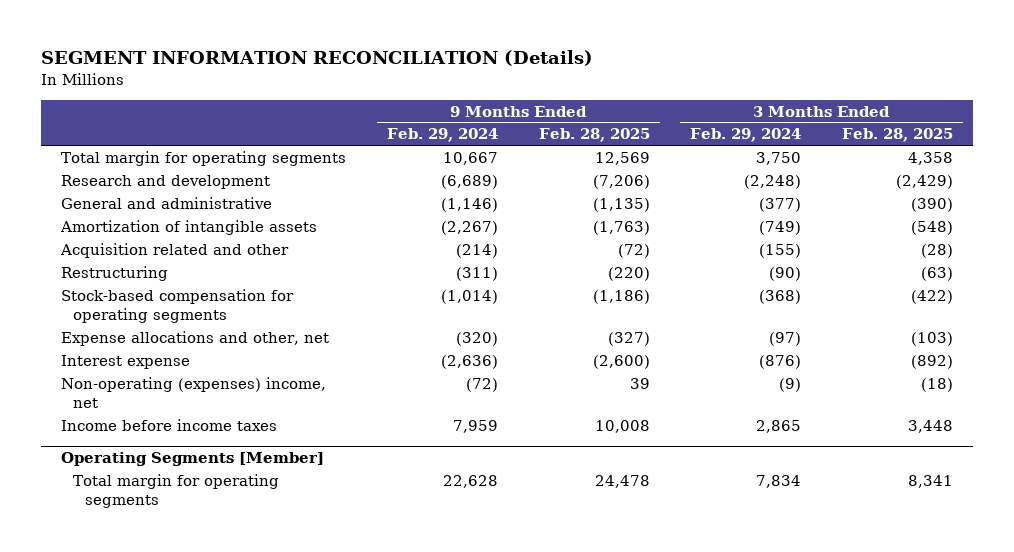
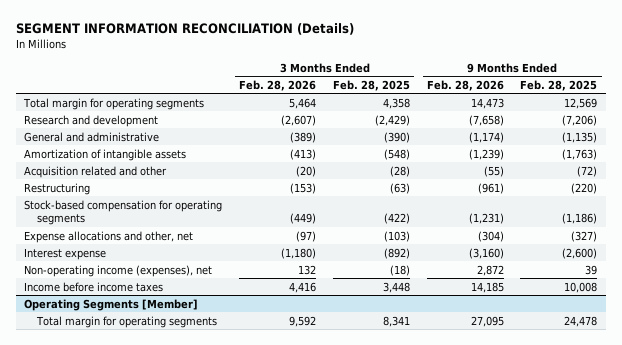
- | 9 Months Ended Feb. 29, 2024 | 9 Months Ended Feb. 28, 2025 | 3 Months Ended Feb. 29, 2024 | 3 Months Ended Feb. 28, 2025
+ | 3 Months Ended Feb. 28, 2026 | 3 Months Ended Feb. 28, 2025 | 9 Months Ended Feb. 28, 2026 | 9 Months Ended Feb. 28, 2025
- Non-operating (expenses) income, net | (72) | 39 | (9) | (18)
+ Non-operating income (expenses), net | 132 | (18) | 2,872 | 39

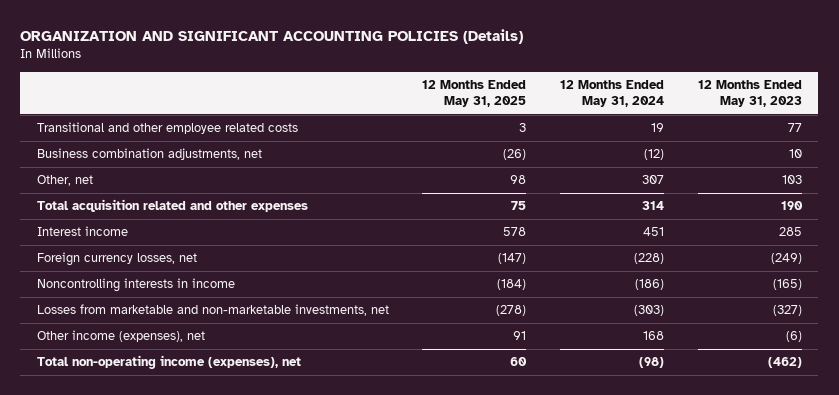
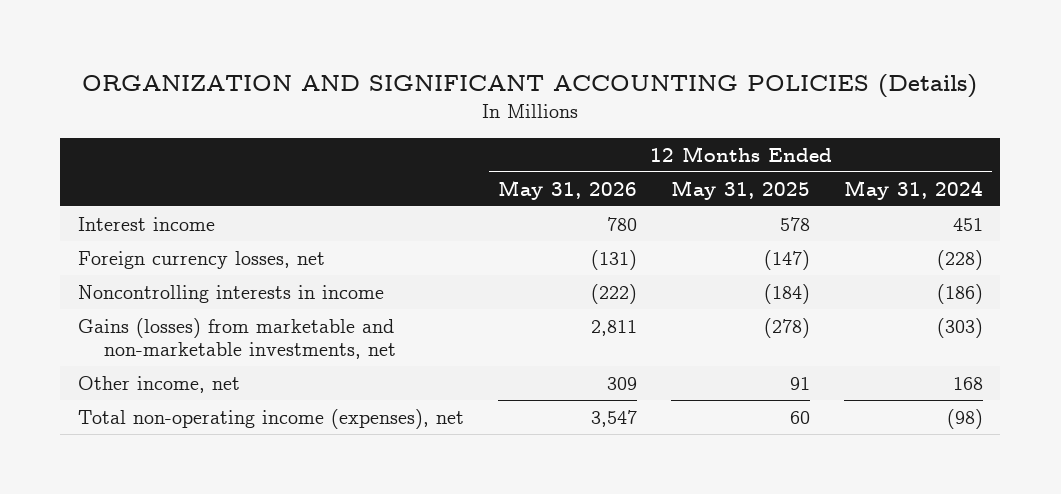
- | 12 Months Ended May 31, 2025 | 12 Months Ended May 31, 2024 | 12 Months Ended May 31, 2023
+ | 12 Months Ended May 31, 2026 | 12 Months Ended May 31, 2025 | 12 Months Ended May 31, 2024
- Transitional and other employee related costs | 3 | 19 | 77
- Business combination adjustments, net | (26) | (12) | 10
- Other, net | 98 | 307 | 103
- Total acquisition related and other expenses | 75 | 314 | 190
- Losses from marketable and non-marketable investments, net | (278) | (303) | (327)
- Other income (expenses), net | 91 | 168 | (6)
+ Gains (losses) from marketable and non-marketable investments, net | 2,811 | (278) | (303)
+ Other income, net | 309 | 91 | 168

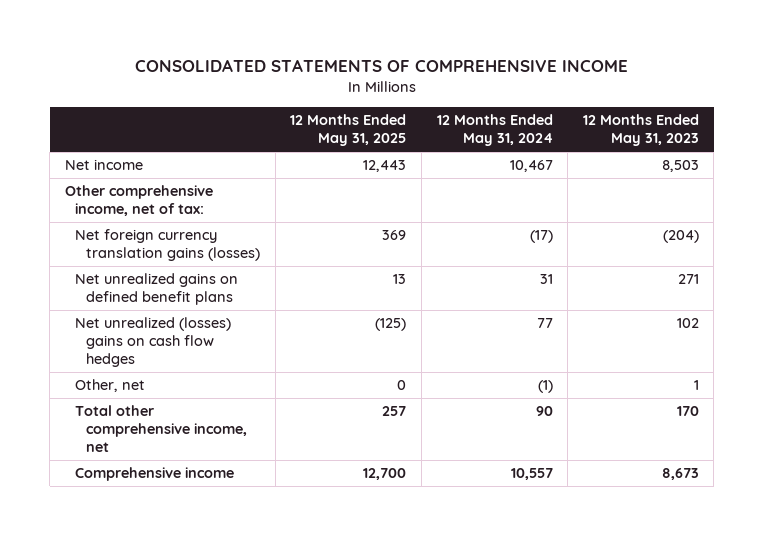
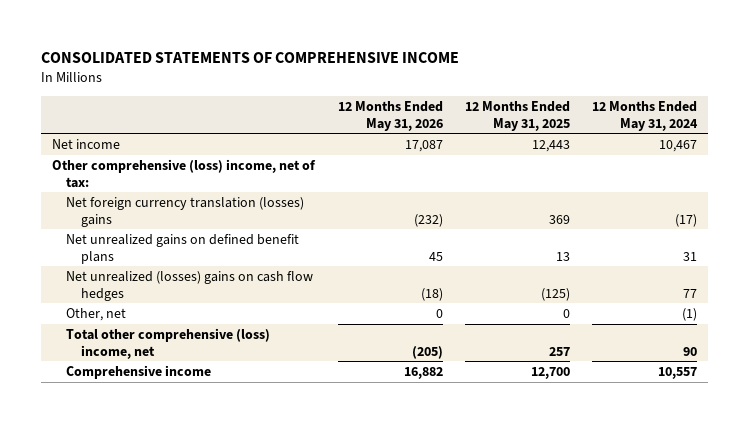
- | 12 Months Ended May 31, 2025 | 12 Months Ended May 31, 2024 | 12 Months Ended May 31, 2023
+ | 12 Months Ended May 31, 2026 | 12 Months Ended May 31, 2025 | 12 Months Ended May 31, 2024
- Other comprehensive income, net of tax:
- Net foreign currency translation gains (losses) | 369 | (17) | (204)
+ Other comprehensive (loss) income, net of tax:
+ Net foreign currency translation (losses) gains | (232) | 369 | (17)
- Total other comprehensive income, net | 257 | 90 | 170
+ Total other comprehensive (loss) income, net | (205) | 257 | 90

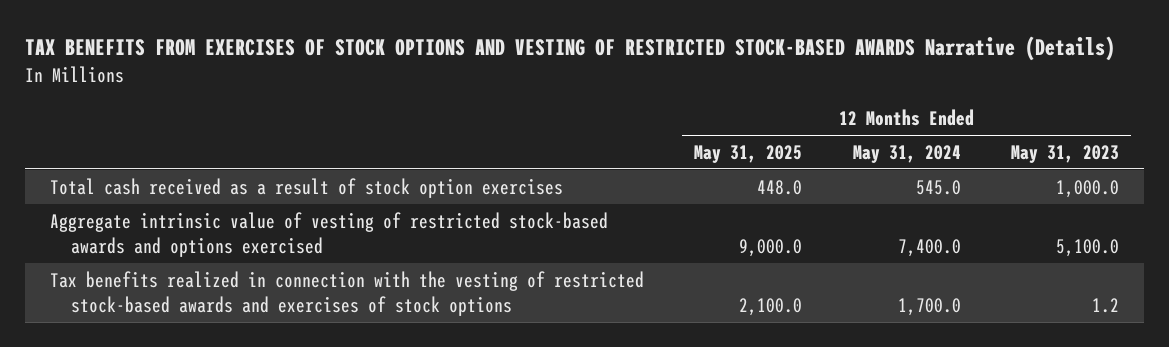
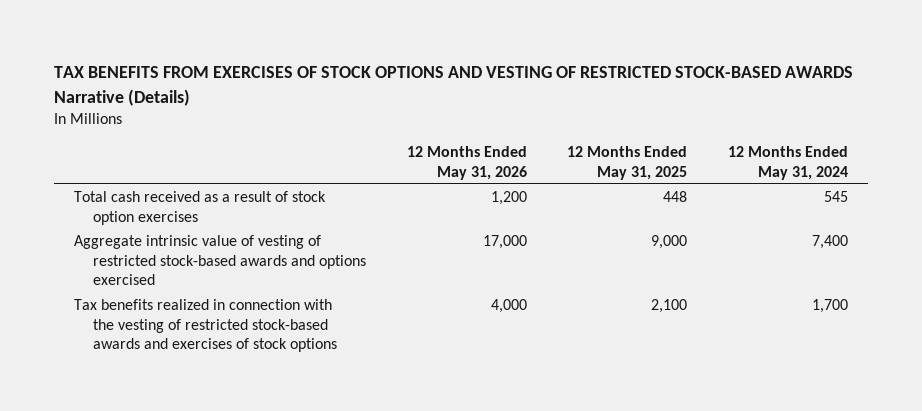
- | 12 Months Ended May 31, 2025 | 12 Months Ended May 31, 2024 | 12 Months Ended May 31, 2023
+ | 12 Months Ended May 31, 2026 | 12 Months Ended May 31, 2025 | 12 Months Ended May 31, 2024
- Total cash received as a result of stock option exercises | 448.0 | 545.0 | 1,000.0
- Aggregate intrinsic value of vesting of restricted stock-based awards and options exercised | 9,000.0 | 7,400.0 | 5,100.0
- Tax benefits realized in connection with the vesting of restricted stock-based awards and exercises of stock options | 2,100.0 | 1,700.0 | 1.2
+ Total cash received as a result of stock option exercises | 1,200 | 448 | 545
+ Aggregate intrinsic value of vesting of restricted stock-based awards and options exercised | 17,000 | 9,000 | 7,400
+ Tax benefits realized in connection with the vesting of restricted stock-based awards and exercises of stock options | 4,000 | 2,100 | 1,700

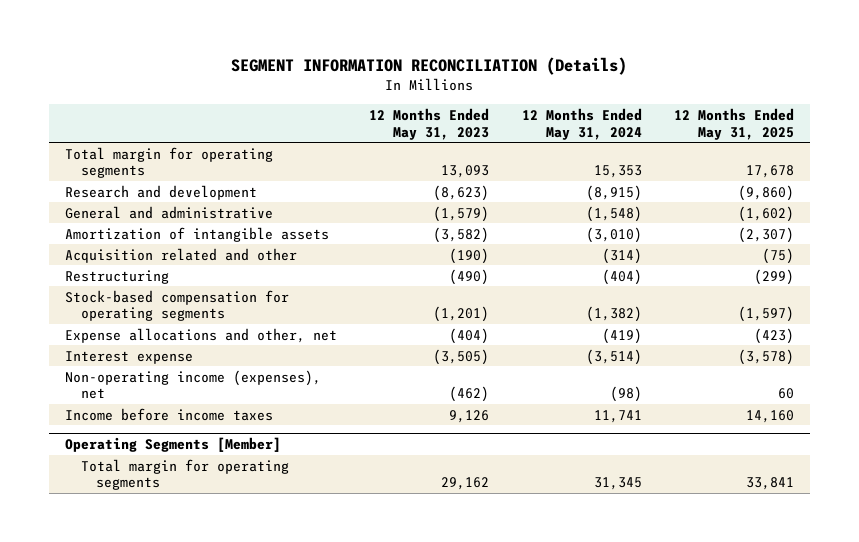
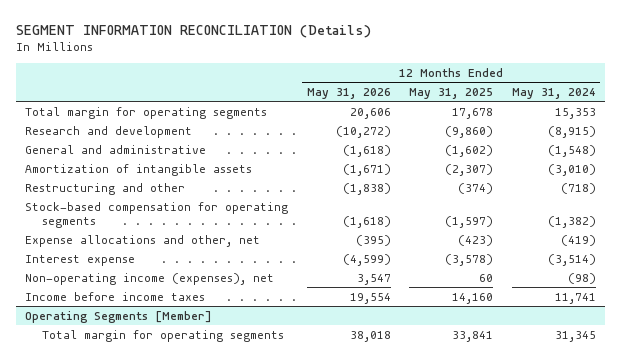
- | 12 Months Ended May 31, 2023 | 12 Months Ended May 31, 2024 | 12 Months Ended May 31, 2025
+ | 12 Months Ended May 31, 2026 | 12 Months Ended May 31, 2025 | 12 Months Ended May 31, 2024
- Acquisition related and other | (190) | (314) | (75)
- Restructuring | (490) | (404) | (299)
+ Restructuring and other | (1,838) | (374) | (718)

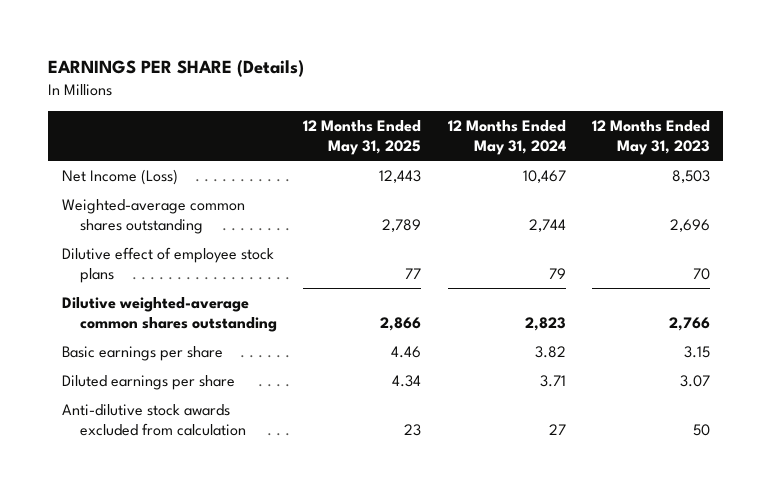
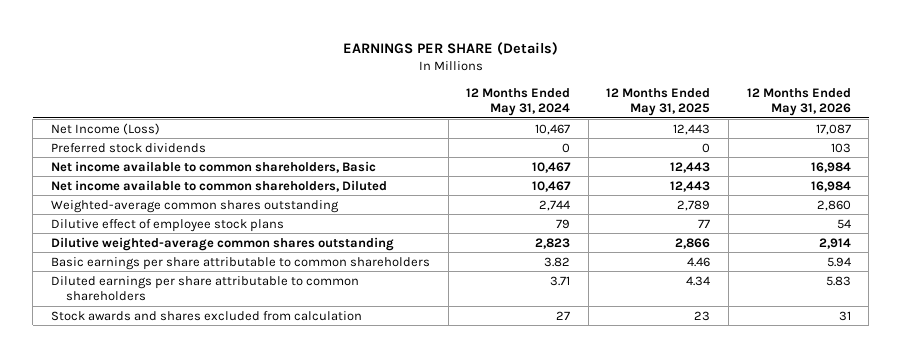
- | 12 Months Ended May 31, 2025 | 12 Months Ended May 31, 2024 | 12 Months Ended May 31, 2023
+ | 12 Months Ended May 31, 2024 | 12 Months Ended May 31, 2025 | 12 Months Ended May 31, 2026
+ Preferred stock dividends | 0 | 0 | 103
+ Net income available to common shareholders, Basic | 10,467 | 12,443 | 16,984
+ Net income available to common shareholders, Diluted | 10,467 | 12,443 | 16,984
- Basic earnings per share | 4.46 | 3.82 | 3.15
- Diluted earnings per share | 4.34 | 3.71 | 3.07
- Anti-dilutive stock awards excluded from calculation | 23 | 27 | 50
+ Basic earnings per share attributable to common shareholders | 3.82 | 4.46 | 5.94
+ Diluted earnings per share attributable to common shareholders | 3.71 | 4.34 | 5.83
+ Stock awards and shares excluded from calculation | 27 | 23 | 31

